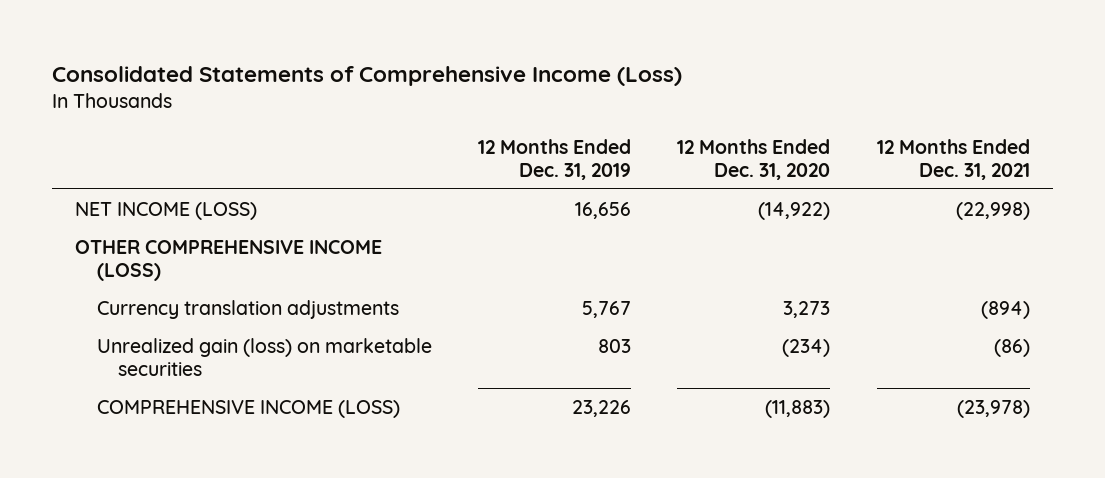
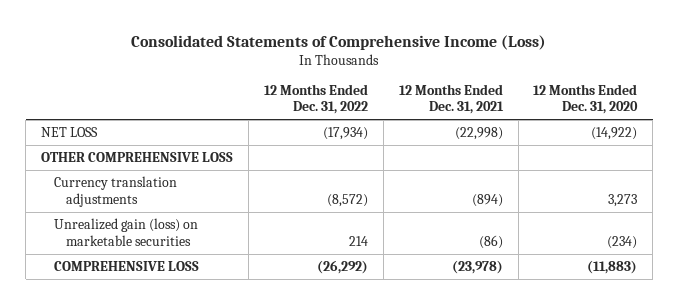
- | 12 Months Ended Dec. 31, 2019 | 12 Months Ended Dec. 31, 2020 | 12 Months Ended Dec. 31, 2021
+ | 12 Months Ended Dec. 31, 2022 | 12 Months Ended Dec. 31, 2021 | 12 Months Ended Dec. 31, 2020
- NET INCOME (LOSS) | 16,656 | (14,922) | (22,998)
- OTHER COMPREHENSIVE INCOME (LOSS)
+ NET LOSS | (17,934) | (22,998) | (14,922)
+ OTHER COMPREHENSIVE LOSS
- COMPREHENSIVE INCOME (LOSS) | 23,226 | (11,883) | (23,978)
+ COMPREHENSIVE LOSS | (26,292) | (23,978) | (11,883)

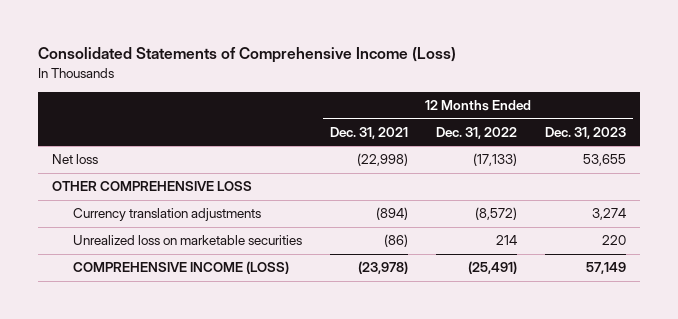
- | 12 Months Ended Dec. 31, 2022 | 12 Months Ended Dec. 31, 2021 | 12 Months Ended Dec. 31, 2020
+ | 12 Months Ended Dec. 31, 2021 | 12 Months Ended Dec. 31, 2022 | 12 Months Ended Dec. 31, 2023
- NET LOSS | (17,934) | (22,998) | (14,922)
+ Net loss | (22,998) | (17,133) | 53,655
- Unrealized gain (loss) on marketable securities | 214 | (86) | (234)
- COMPREHENSIVE LOSS | (26,292) | (23,978) | (11,883)
+ Unrealized loss on marketable securities | (86) | 214 | 220
+ COMPREHENSIVE INCOME (LOSS) | (23,978) | (25,491) | 57,149

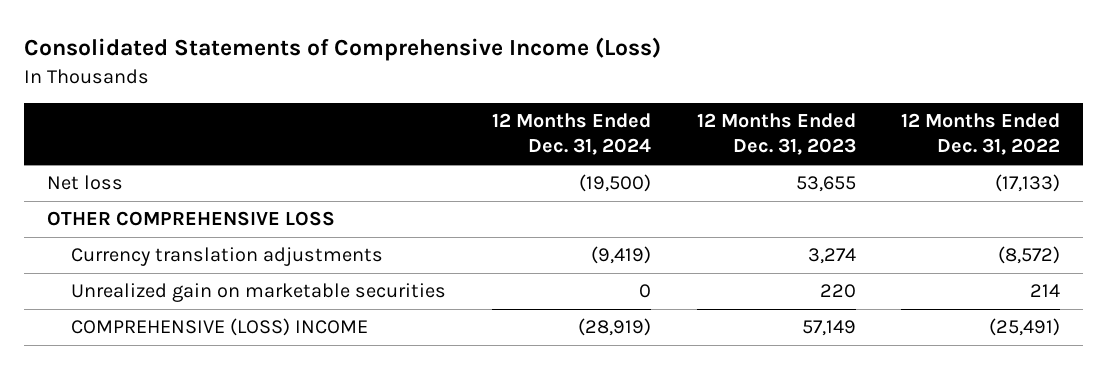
- | 12 Months Ended Dec. 31, 2021 | 12 Months Ended Dec. 31, 2022 | 12 Months Ended Dec. 31, 2023
+ | 12 Months Ended Dec. 31, 2024 | 12 Months Ended Dec. 31, 2023 | 12 Months Ended Dec. 31, 2022
- Unrealized loss on marketable securities | (86) | 214 | 220
- COMPREHENSIVE INCOME (LOSS) | (23,978) | (25,491) | 57,149
+ Unrealized gain on marketable securities | 0 | 220 | 214
+ COMPREHENSIVE (LOSS) INCOME | (28,919) | 57,149 | (25,491)

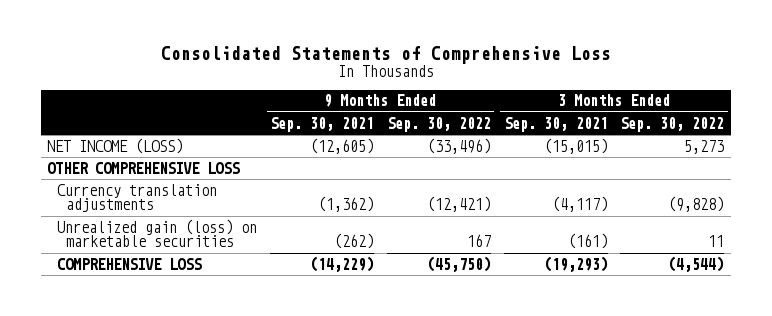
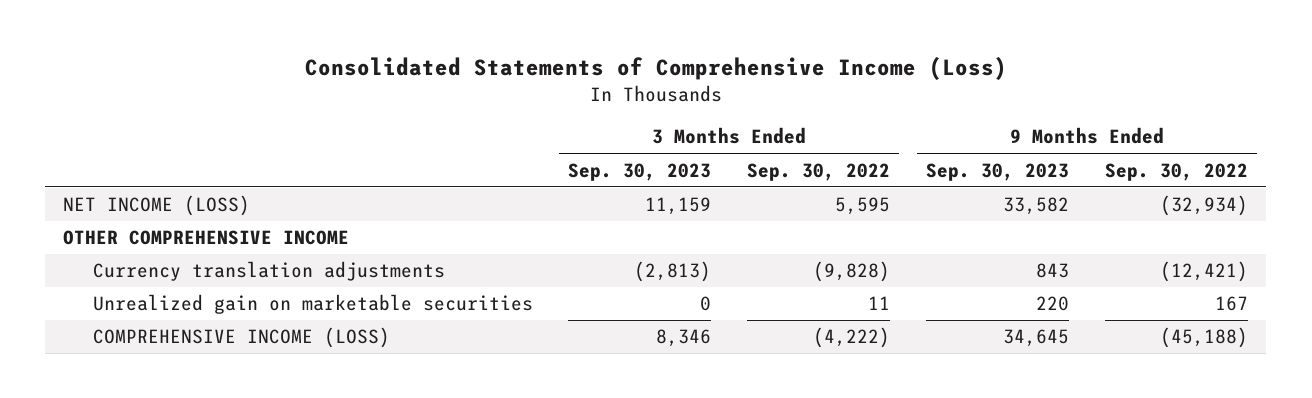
- Consolidated Statements of Comprehensive Loss
+ Consolidated Statements of Comprehensive Income (Loss)
- | 9 Months Ended Sep. 30, 2021 | 9 Months Ended Sep. 30, 2022 | 3 Months Ended Sep. 30, 2021 | 3 Months Ended Sep. 30, 2022
+ | 3 Months Ended Sep. 30, 2023 | 3 Months Ended Sep. 30, 2022 | 9 Months Ended Sep. 30, 2023 | 9 Months Ended Sep. 30, 2022
- NET INCOME (LOSS) | (12,605) | (33,496) | (15,015) | 5,273
- OTHER COMPREHENSIVE LOSS
+ NET INCOME (LOSS) | 11,159 | 5,595 | 33,582 | (32,934)
+ OTHER COMPREHENSIVE INCOME
- Unrealized gain (loss) on marketable securities | (262) | 167 | (161) | 11
- COMPREHENSIVE LOSS | (14,229) | (45,750) | (19,293) | (4,544)
+ Unrealized gain on marketable securities | 0 | 11 | 220 | 167
+ COMPREHENSIVE INCOME (LOSS) | 8,346 | (4,222) | 34,645 | (45,188)

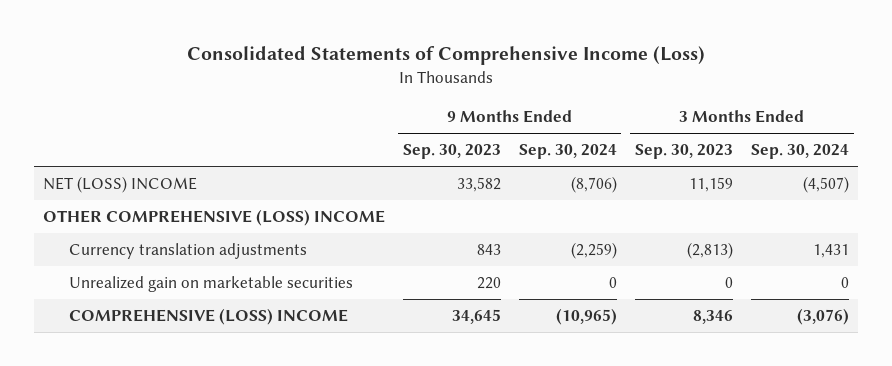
- | 3 Months Ended Sep. 30, 2023 | 3 Months Ended Sep. 30, 2022 | 9 Months Ended Sep. 30, 2023 | 9 Months Ended Sep. 30, 2022
+ | 9 Months Ended Sep. 30, 2023 | 9 Months Ended Sep. 30, 2024 | 3 Months Ended Sep. 30, 2023 | 3 Months Ended Sep. 30, 2024
- NET INCOME (LOSS) | 11,159 | 5,595 | 33,582 | (32,934)
- OTHER COMPREHENSIVE INCOME
+ NET (LOSS) INCOME | 33,582 | (8,706) | 11,159 | (4,507)
+ OTHER COMPREHENSIVE (LOSS) INCOME
- COMPREHENSIVE INCOME (LOSS) | 8,346 | (4,222) | 34,645 | (45,188)
+ COMPREHENSIVE (LOSS) INCOME | 34,645 | (10,965) | 8,346 | (3,076)

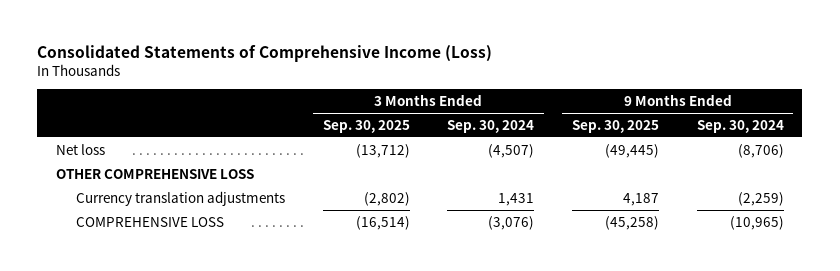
- | 9 Months Ended Sep. 30, 2023 | 9 Months Ended Sep. 30, 2024 | 3 Months Ended Sep. 30, 2023 | 3 Months Ended Sep. 30, 2024
+ | 3 Months Ended Sep. 30, 2025 | 3 Months Ended Sep. 30, 2024 | 9 Months Ended Sep. 30, 2025 | 9 Months Ended Sep. 30, 2024
- NET (LOSS) INCOME | 33,582 | (8,706) | 11,159 | (4,507)
- OTHER COMPREHENSIVE (LOSS) INCOME
+ Net loss | (13,712) | (4,507) | (49,445) | (8,706)
+ OTHER COMPREHENSIVE LOSS
- Unrealized gain on marketable securities | 220 | 0 | 0 | 0
- COMPREHENSIVE (LOSS) INCOME | 34,645 | (10,965) | 8,346 | (3,076)
+ COMPREHENSIVE LOSS | (16,514) | (3,076) | (45,258) | (10,965)

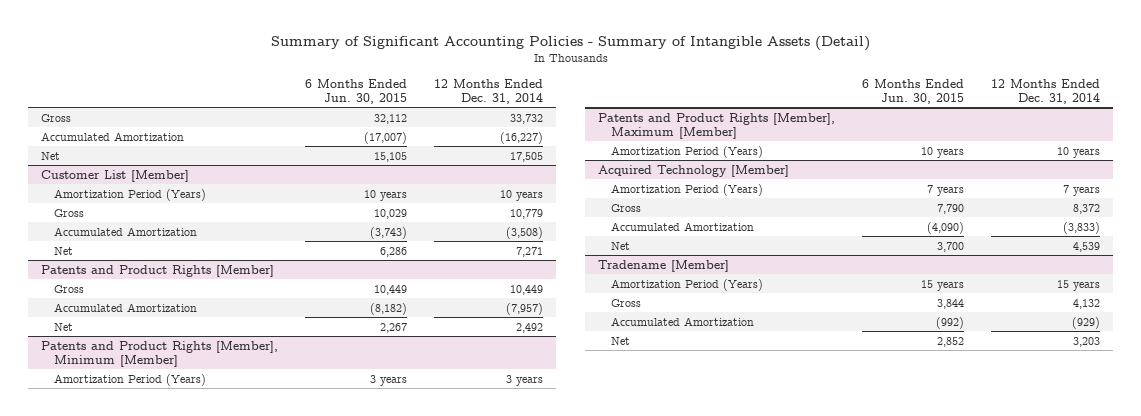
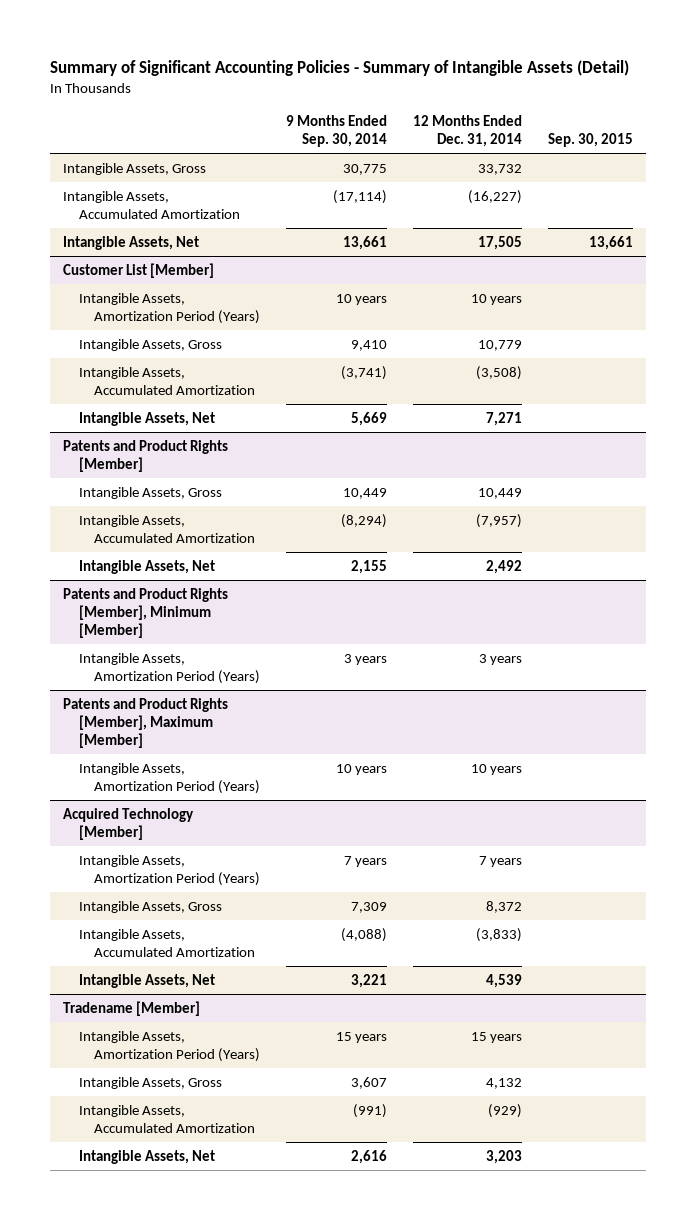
- | 6 Months Ended Jun. 30, 2015 | 12 Months Ended Dec. 31, 2014
+ | 9 Months Ended Sep. 30, 2014 | 12 Months Ended Dec. 31, 2014 | Sep. 30, 2015
- Gross | 32,112 | 33,732
- Accumulated Amortization | (17,007) | (16,227)
- Net | 15,105 | 17,505
+ Intangible Assets, Gross | 30,775 | 33,732 |
+ Intangible Assets, Accumulated Amortization | (17,114) | (16,227) |
+ Intangible Assets, Net | 13,661 | 17,505 | 13,661
@ Customer List [Member]
- Amortization Period (Years) | 10 years | 10 years
- Gross | 10,029 | 10,779
- Accumulated Amortization | (3,743) | (3,508)
- Net | 6,286 | 7,271
+ Intangible Assets, Amortization Period (Years) | 10 years | 10 years |
+ Intangible Assets, Gross | 9,410 | 10,779 |
+ Intangible Assets, Accumulated Amortization | (3,741) | (3,508) |
+ Intangible Assets, Net | 5,669 | 7,271 |
@ Patents and Product Rights [Member]
- Gross | 10,449 | 10,449
- Accumulated Amortization | (8,182) | (7,957)
- Net | 2,267 | 2,492
+ Intangible Assets, Gross | 10,449 | 10,449 |
+ Intangible Assets, Accumulated Amortization | (8,294) | (7,957) |
+ Intangible Assets, Net | 2,155 | 2,492 |
@ Patents and Product Rights [Member], Minimum [Member]
- Amortization Period (Years) | 3 years | 3 years
+ Intangible Assets, Amortization Period (Years) | 3 years | 3 years |
@ Patents and Product Rights [Member], Maximum [Member]
- Amortization Period (Years) | 10 years | 10 years
+ Intangible Assets, Amortization Period (Years) | 10 years | 10 years |
@ Acquired Technology [Member]
- Amortization Period (Years) | 7 years | 7 years
- Gross | 7,790 | 8,372
- Accumulated Amortization | (4,090) | (3,833)
- Net | 3,700 | 4,539
+ Intangible Assets, Amortization Period (Years) | 7 years | 7 years |
+ Intangible Assets, Gross | 7,309 | 8,372 |
+ Intangible Assets, Accumulated Amortization | (4,088) | (3,833) |
+ Intangible Assets, Net | 3,221 | 4,539 |
@ Tradename [Member]
- Amortization Period (Years) | 15 years | 15 years
- Gross | 3,844 | 4,132
- Accumulated Amortization | (992) | (929)
- Net | 2,852 | 3,203
+ Intangible Assets, Amortization Period (Years) | 15 years | 15 years |
+ Intangible Assets, Gross | 3,607 | 4,132 |
+ Intangible Assets, Accumulated Amortization | (991) | (929) |
+ Intangible Assets, Net | 2,616 | 3,203 |

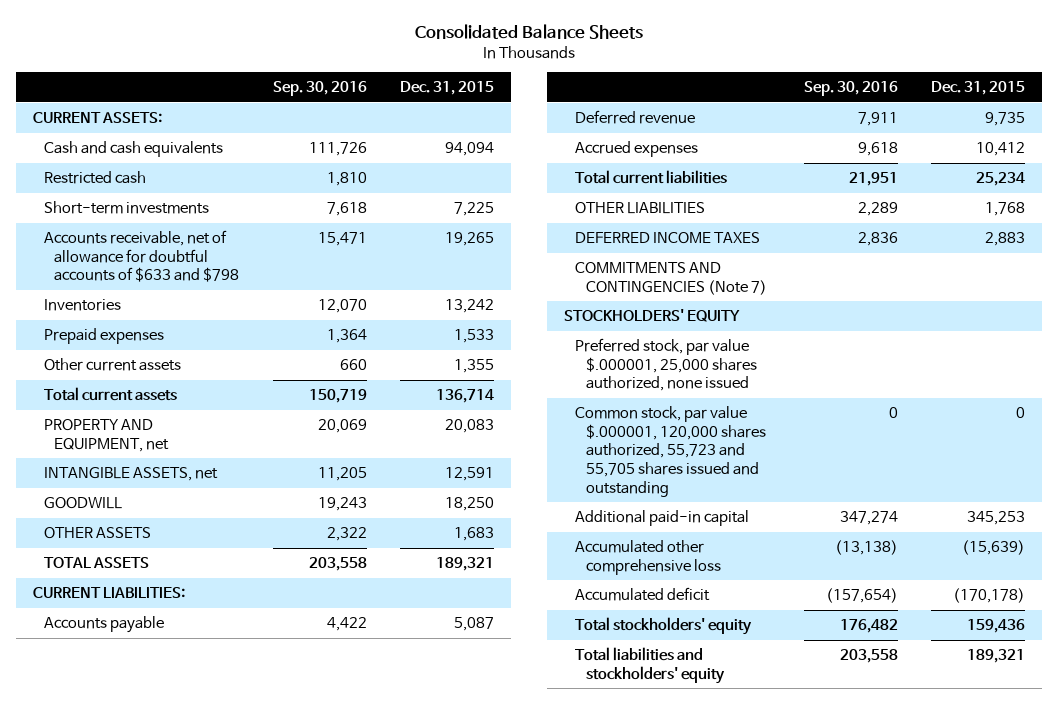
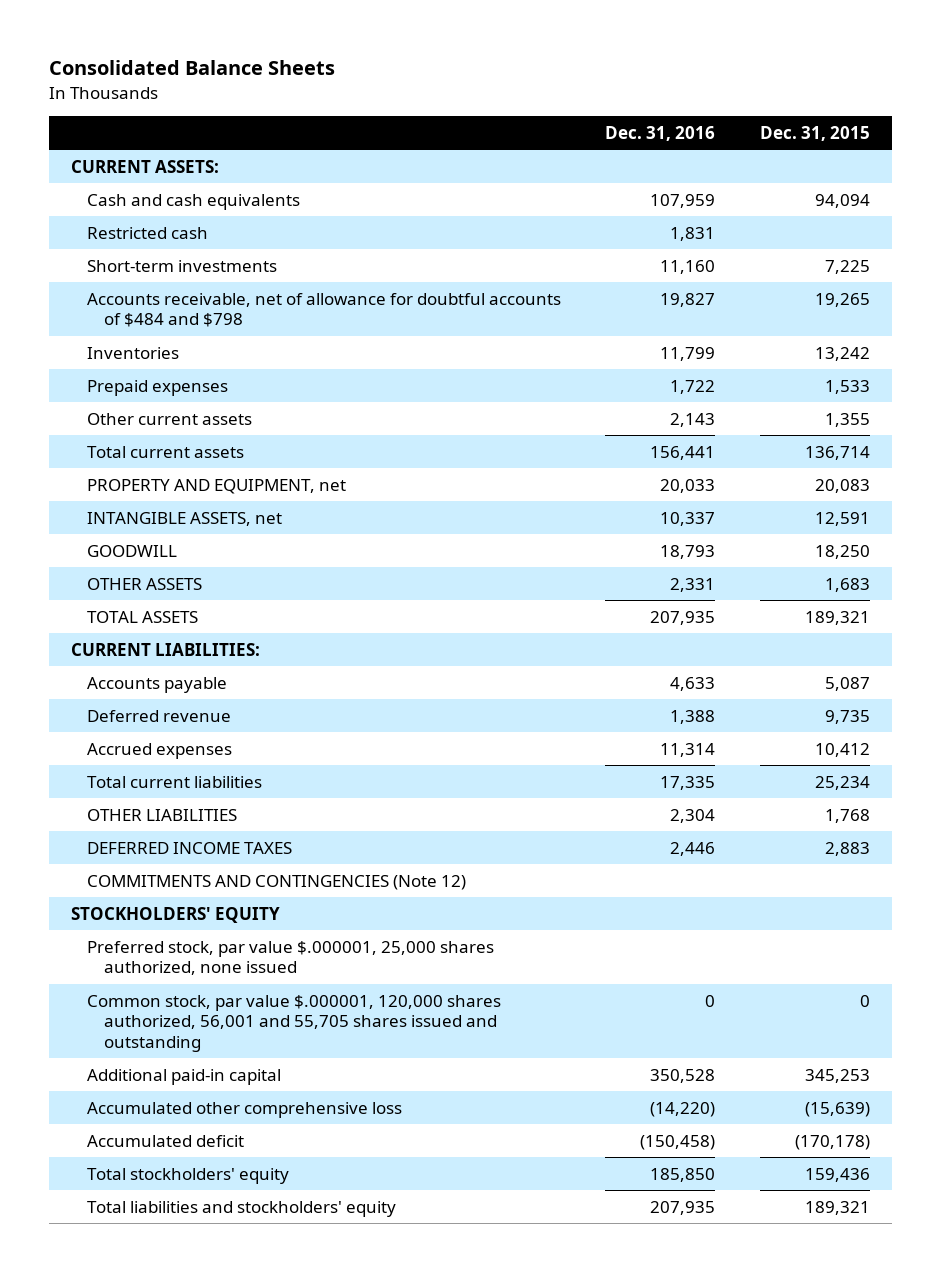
- | Sep. 30, 2016 | Dec. 31, 2015
+ | Dec. 31, 2016 | Dec. 31, 2015
- Accounts receivable, net of allowance for doubtful accounts of $633 and $798 | 15,471 | 19,265
+ Accounts receivable, net of allowance for doubtful accounts of $484 and $798 | 19,827 | 19,265
- COMMITMENTS AND CONTINGENCIES (Note 7)
+ COMMITMENTS AND CONTINGENCIES (Note 12)
- Common stock, par value $.000001, 120,000 shares authorized, 55,723 and 55,705 shares issued and outstanding | 0 | 0
+ Common stock, par value $.000001, 120,000 shares authorized, 56,001 and 55,705 shares issued and outstanding | 0 | 0

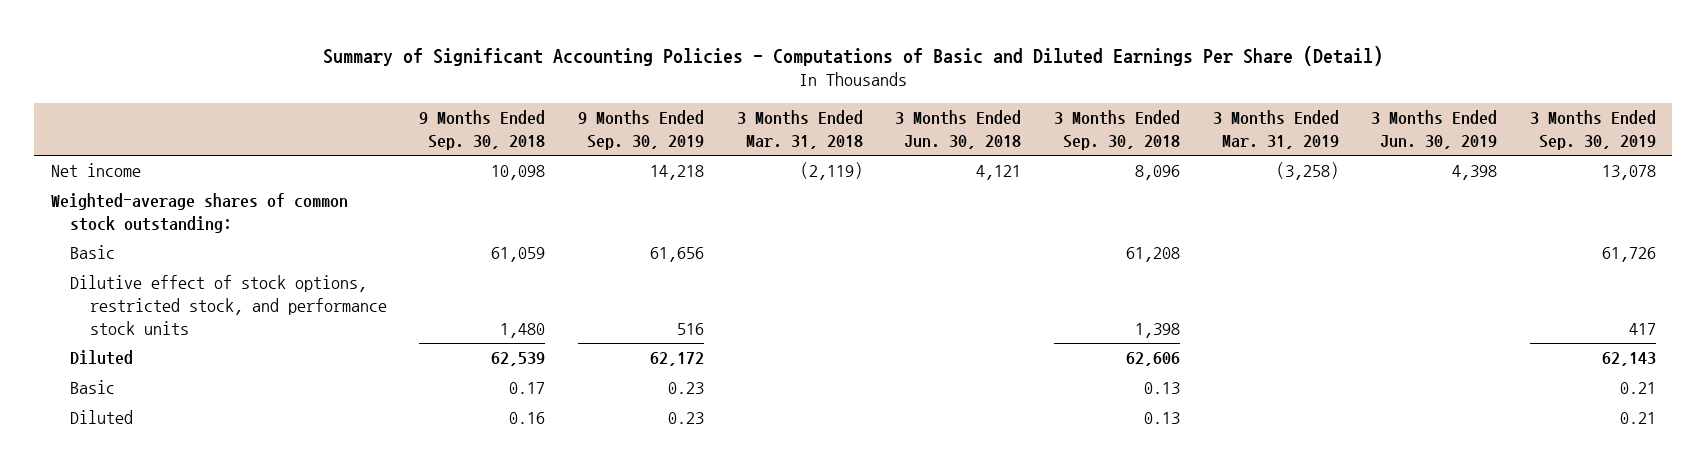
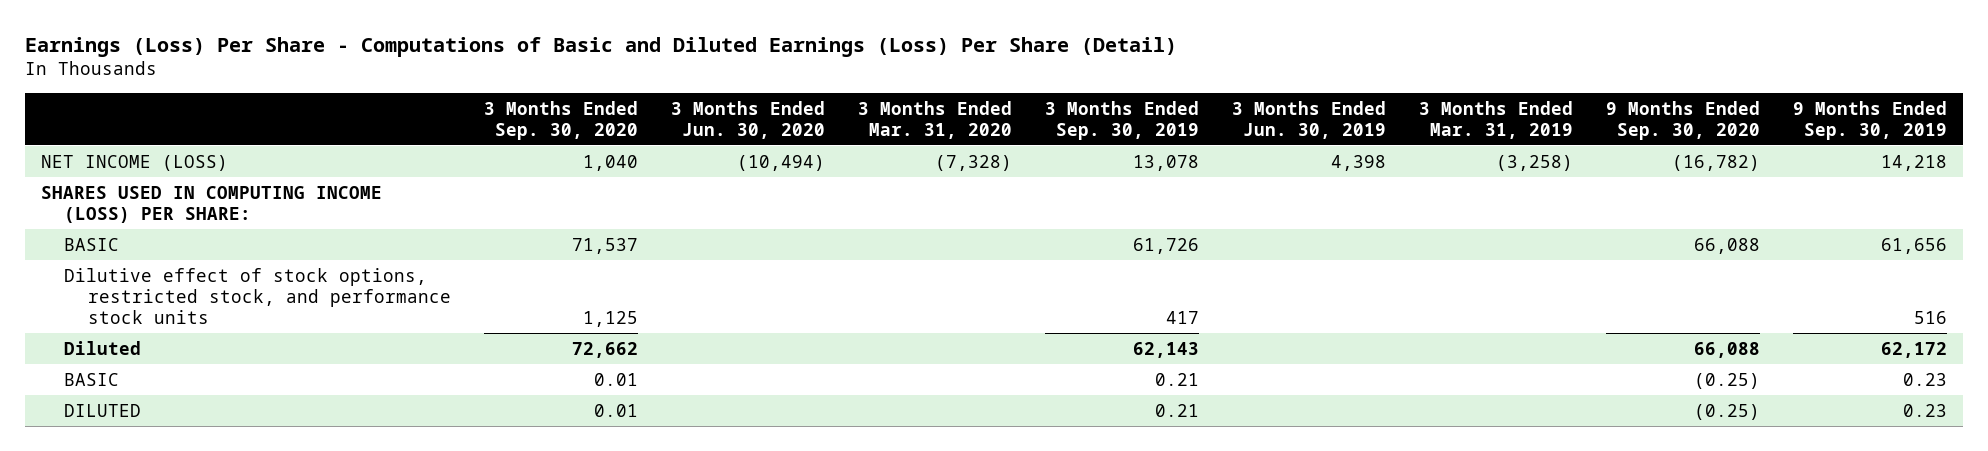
- Summary of Significant Accounting Policies - Computations of Basic and Diluted Earnings Per Share (Detail)
+ Earnings (Loss) Per Share - Computations of Basic and Diluted Earnings (Loss) Per Share (Detail)
- | 9 Months Ended Sep. 30, 2018 | 9 Months Ended Sep. 30, 2019 | 3 Months Ended Mar. 31, 2018 | 3 Months Ended Jun. 30, 2018 | 3 Months Ended Sep. 30, 2018 | 3 Months Ended Mar. 31, 2019 | 3 Months Ended Jun. 30, 2019 | 3 Months Ended Sep. 30, 2019
+ | 3 Months Ended Sep. 30, 2020 | 3 Months Ended Jun. 30, 2020 | 3 Months Ended Mar. 31, 2020 | 3 Months Ended Sep. 30, 2019 | 3 Months Ended Jun. 30, 2019 | 3 Months Ended Mar. 31, 2019 | 9 Months Ended Sep. 30, 2020 | 9 Months Ended Sep. 30, 2019
- Net income | 10,098 | 14,218 | (2,119) | 4,121 | 8,096 | (3,258) | 4,398 | 13,078
- Weighted-average shares of common stock outstanding:
- Basic | 61,059 | 61,656 | | | 61,208 | | | 61,726
+ NET INCOME (LOSS) | 1,040 | (10,494) | (7,328) | 13,078 | 4,398 | (3,258) | (16,782) | 14,218
+ SHARES USED IN COMPUTING INCOME (LOSS) PER SHARE:
+ BASIC | 71,537 | | | 61,726 | | | 66,088 | 61,656
- Basic | 0.17 | 0.23 | | | 0.13 | | | 0.21
- Diluted | 0.16 | 0.23 | | | 0.13 | | | 0.21
+ BASIC | 0.01 | | | 0.21 | | | (0.25) | 0.23
+ DILUTED | 0.01 | | | 0.21 | | | (0.25) | 0.23

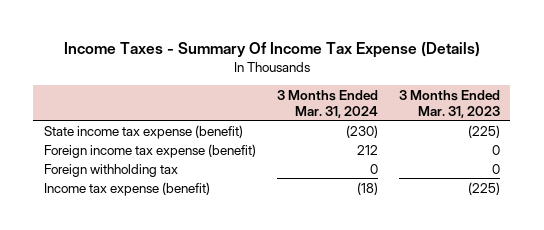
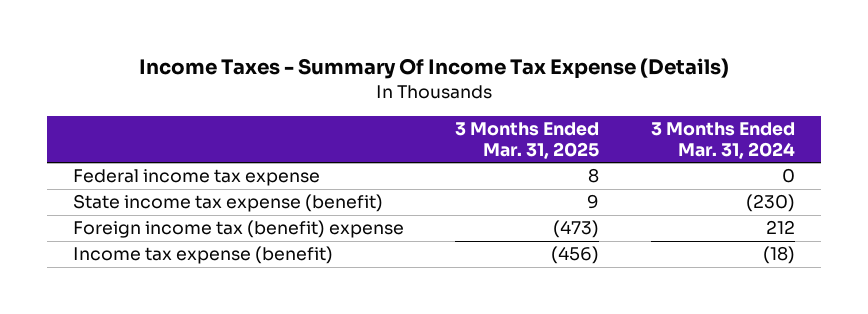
- | 3 Months Ended Mar. 31, 2024 | 3 Months Ended Mar. 31, 2023
+ | 3 Months Ended Mar. 31, 2025 | 3 Months Ended Mar. 31, 2024
+ Federal income tax expense | 8 | 0
- Foreign income tax expense (benefit) | 212 | 0
- Foreign withholding tax | 0 | 0
+ Foreign income tax (benefit) expense | (473) | 212

